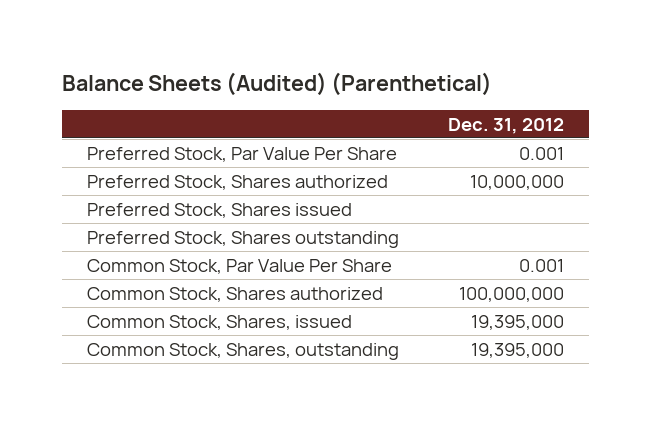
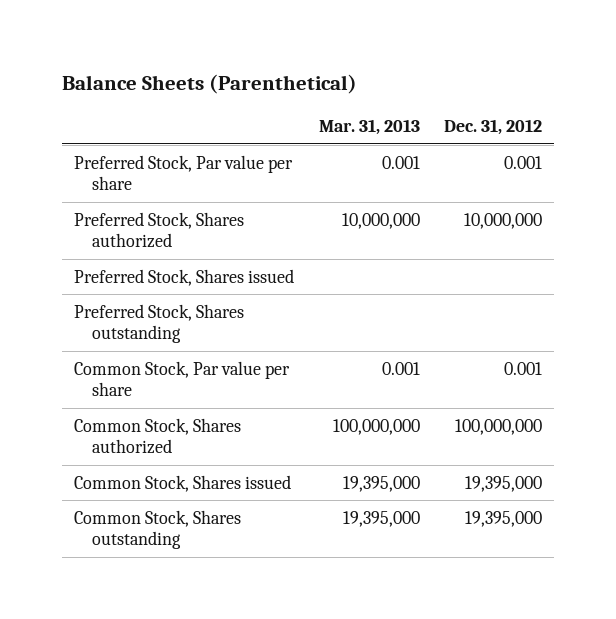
- Balance Sheets (Audited) (Parenthetical)
+ Balance Sheets (Parenthetical)
- | Dec. 31, 2012
+ | Mar. 31, 2013 | Dec. 31, 2012
- Preferred Stock, Par Value Per Share | 0.001
+ Preferred Stock, Par value per share | 0.001 | 0.001
- Common Stock, Par Value Per Share | 0.001
+ Common Stock, Par value per share | 0.001 | 0.001
- Common Stock, Shares, issued | 19,395,000
- Common Stock, Shares, outstanding | 19,395,000
+ Common Stock, Shares issued | 19,395,000 | 19,395,000
+ Common Stock, Shares outstanding | 19,395,000 | 19,395,000

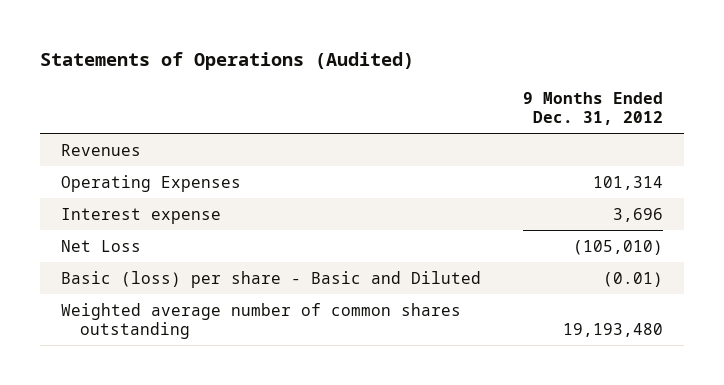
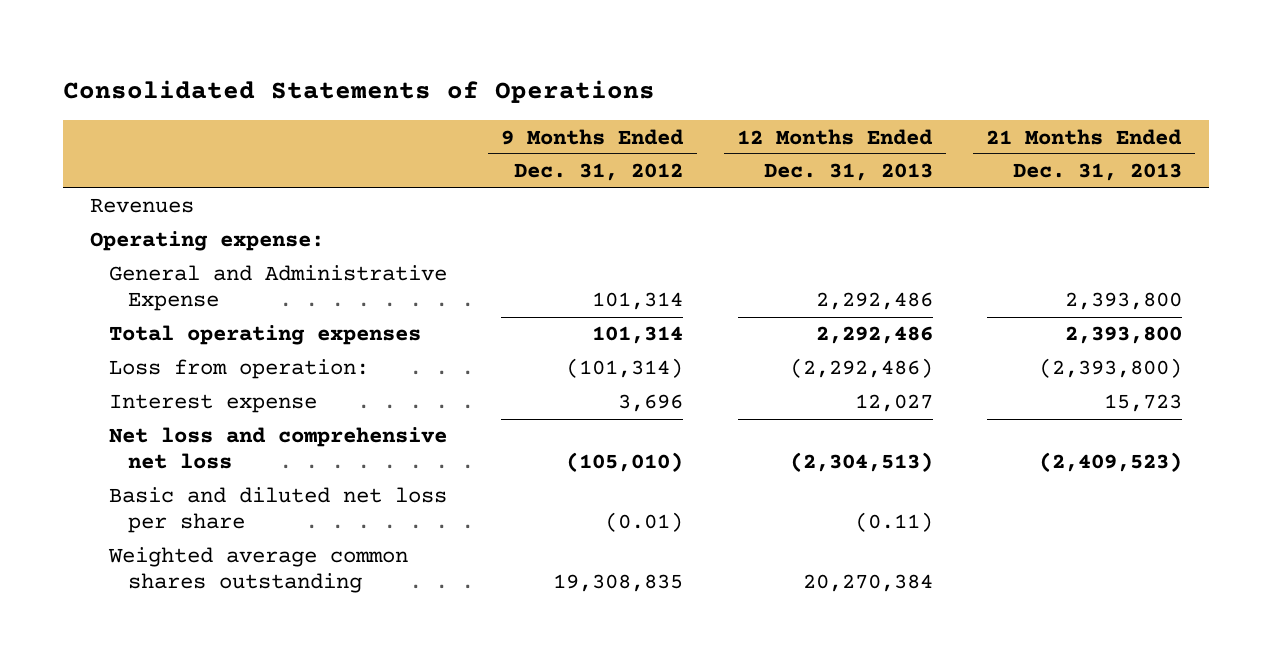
- Statements of Operations (Audited)
+ Consolidated Statements of Operations
- | 9 Months Ended Dec. 31, 2012
+ | 9 Months Ended Dec. 31, 2012 | 12 Months Ended Dec. 31, 2013 | 21 Months Ended Dec. 31, 2013
- Operating Expenses | 101,314
+ Operating expense:
+ General and Administrative Expense | 101,314 | 2,292,486 | 2,393,800
+ Total operating expenses | 101,314 | 2,292,486 | 2,393,800
+ Loss from operation: | (101,314) | (2,292,486) | (2,393,800)
- Net Loss | (105,010)
- Basic (loss) per share - Basic and Diluted | (0.01)
- Weighted average number of common shares outstanding | 19,193,480
+ Net loss and comprehensive net loss | (105,010) | (2,304,513) | (2,409,523)
+ Basic and diluted net loss per share | (0.01) | (0.11) |
+ Weighted average common shares outstanding | 19,308,835 | 20,270,384 |

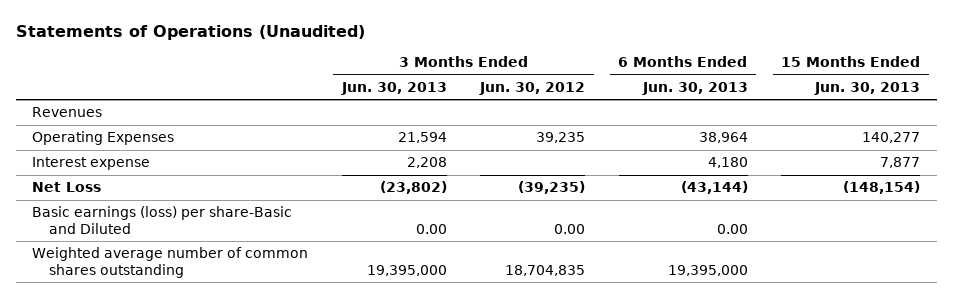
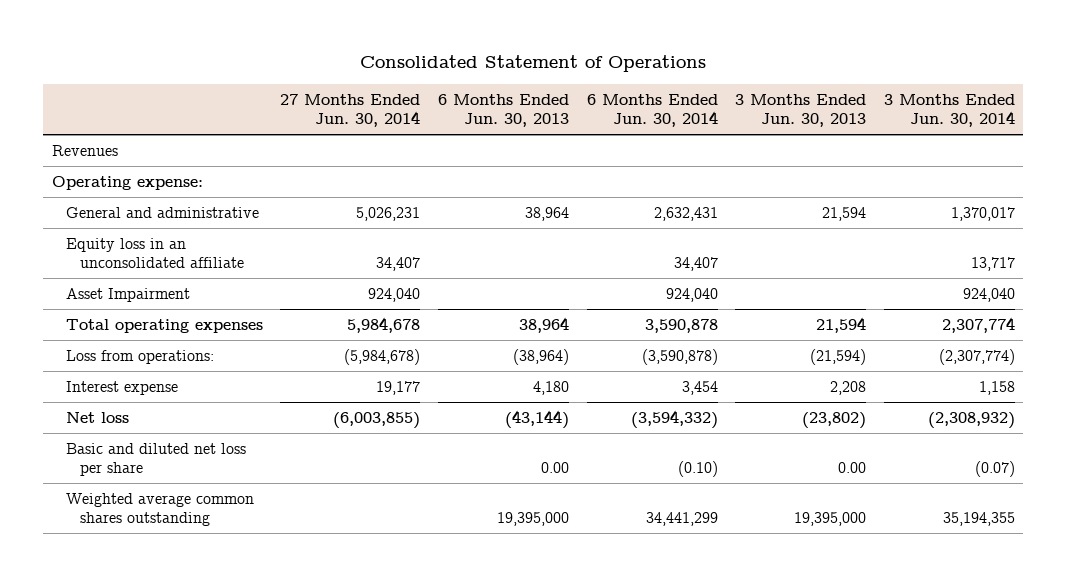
- Statements of Operations (Unaudited)
+ Consolidated Statement of Operations
- | 3 Months Ended Jun. 30, 2013 | 3 Months Ended Jun. 30, 2012 | 6 Months Ended Jun. 30, 2013 | 15 Months Ended Jun. 30, 2013
+ | 27 Months Ended Jun. 30, 2014 | 6 Months Ended Jun. 30, 2013 | 6 Months Ended Jun. 30, 2014 | 3 Months Ended Jun. 30, 2013 | 3 Months Ended Jun. 30, 2014
- Operating Expenses | 21,594 | 39,235 | 38,964 | 140,277
+ Operating expense:
+ General and administrative | 5,026,231 | 38,964 | 2,632,431 | 21,594 | 1,370,017
+ Equity loss in an unconsolidated affiliate | 34,407 | | 34,407 | | 13,717
+ Asset Impairment | 924,040 | | 924,040 | | 924,040
+ Total operating expenses | 5,984,678 | 38,964 | 3,590,878 | 21,594 | 2,307,774
+ Loss from operations: | (5,984,678) | (38,964) | (3,590,878) | (21,594) | (2,307,774)
- Net Loss | (23,802) | (39,235) | (43,144) | (148,154)
- Basic earnings (loss) per share-Basic and Diluted | 0.00 | 0.00 | 0.00 |
- Weighted average number of common shares outstanding | 19,395,000 | 18,704,835 | 19,395,000 |
+ Net loss | (6,003,855) | (43,144) | (3,594,332) | (23,802) | (2,308,932)
+ Basic and diluted net loss per share | | 0.00 | (0.10) | 0.00 | (0.07)
+ Weighted average common shares outstanding | | 19,395,000 | 34,441,299 | 19,395,000 | 35,194,355

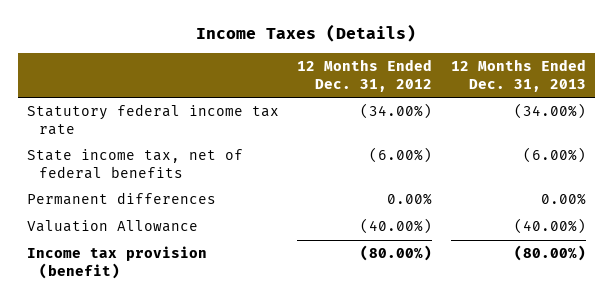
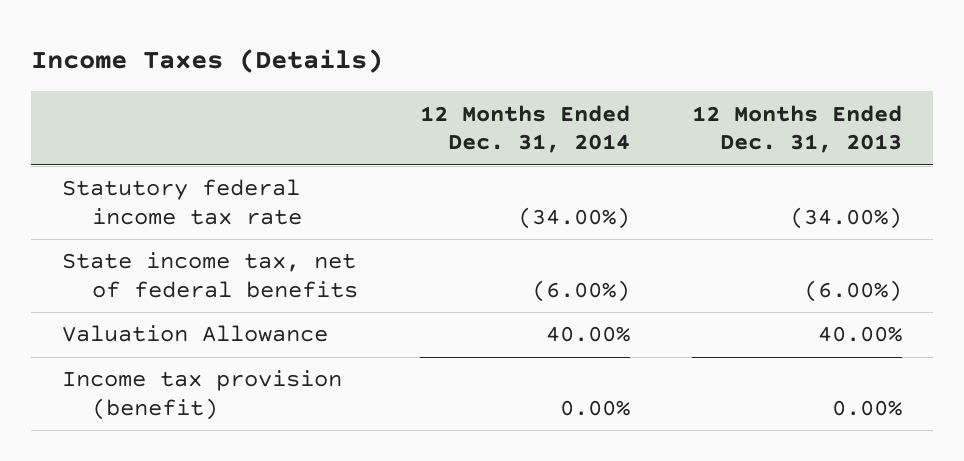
- | 12 Months Ended Dec. 31, 2012 | 12 Months Ended Dec. 31, 2013
+ | 12 Months Ended Dec. 31, 2014 | 12 Months Ended Dec. 31, 2013
- Permanent differences | 0.00% | 0.00%
- Valuation Allowance | (40.00%) | (40.00%)
- Income tax provision (benefit) | (80.00%) | (80.00%)
+ Valuation Allowance | 40.00% | 40.00%
+ Income tax provision (benefit) | 0.00% | 0.00%

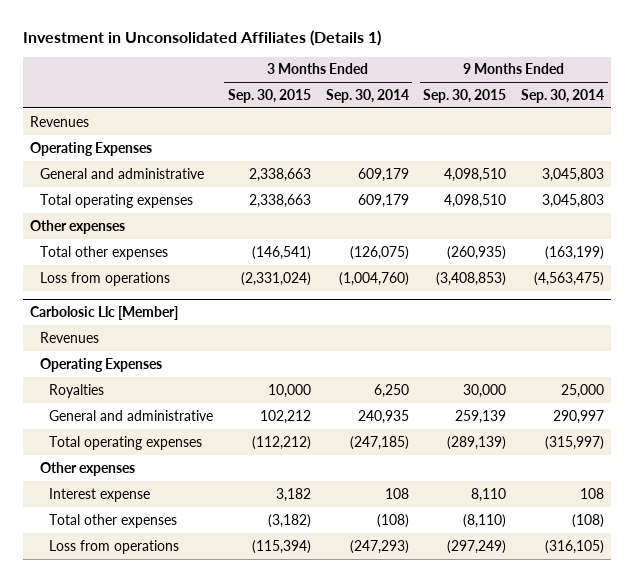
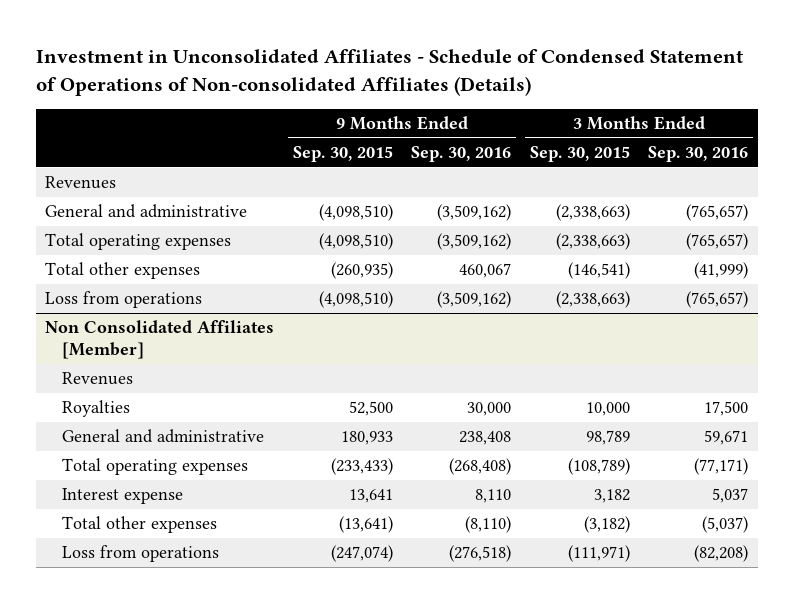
- Investment in Unconsolidated Affiliates (Details 1)
+ Investment in Unconsolidated Affiliates - Schedule of Condensed Statement of Operations of Non-consolidated Affiliates (Details)
- | 3 Months Ended Sep. 30, 2015 | 3 Months Ended Sep. 30, 2014 | 9 Months Ended Sep. 30, 2015 | 9 Months Ended Sep. 30, 2014
+ | 9 Months Ended Sep. 30, 2015 | 9 Months Ended Sep. 30, 2016 | 3 Months Ended Sep. 30, 2015 | 3 Months Ended Sep. 30, 2016
- Operating Expenses
- General and administrative | 2,338,663 | 609,179 | 4,098,510 | 3,045,803
- Total operating expenses | 2,338,663 | 609,179 | 4,098,510 | 3,045,803
- Other expenses
+ General and administrative | (4,098,510) | (3,509,162) | (2,338,663) | (765,657)
+ Total operating expenses | (4,098,510) | (3,509,162) | (2,338,663) | (765,657)
- Loss from operations | (2,331,024) | (1,004,760) | (3,408,853) | (4,563,475)
- Carbolosic Llc [Member]
+ Loss from operations | (4,098,510) | (3,509,162) | (2,338,663) | (765,657)
+ Non Consolidated Affiliates [Member]
- Operating Expenses
- Royalties | 10,000 | 6,250 | 30,000 | 25,000
- General and administrative | 102,212 | 240,935 | 259,139 | 290,997
- Total operating expenses | (112,212) | (247,185) | (289,139) | (315,997)
- Other expenses
- Interest expense | 3,182 | 108 | 8,110 | 108
- Total other expenses | (3,182) | (108) | (8,110) | (108)
- Loss from operations | (115,394) | (247,293) | (297,249) | (316,105)
+ Royalties | 52,500 | 30,000 | 10,000 | 17,500
+ General and administrative | 180,933 | 238,408 | 98,789 | 59,671
+ Total operating expenses | (233,433) | (268,408) | (108,789) | (77,171)
+ Interest expense | 13,641 | 8,110 | 3,182 | 5,037
+ Total other expenses | (13,641) | (8,110) | (3,182) | (5,037)
+ Loss from operations | (247,074) | (276,518) | (111,971) | (82,208)

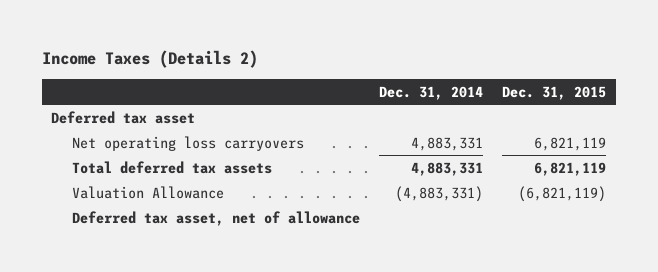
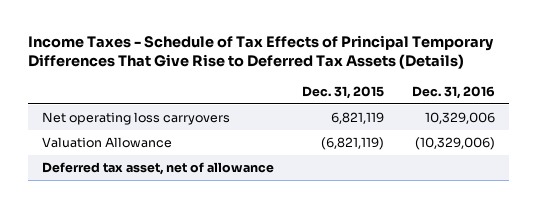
- Income Taxes (Details 2)
+ Income Taxes - Schedule of Tax Effects of Principal Temporary Differences That Give Rise to Deferred Tax Assets (Details)
- | Dec. 31, 2014 | Dec. 31, 2015
+ | Dec. 31, 2015 | Dec. 31, 2016
- Deferred tax asset
- Total deferred tax assets | 4,883,331 | 6,821,119

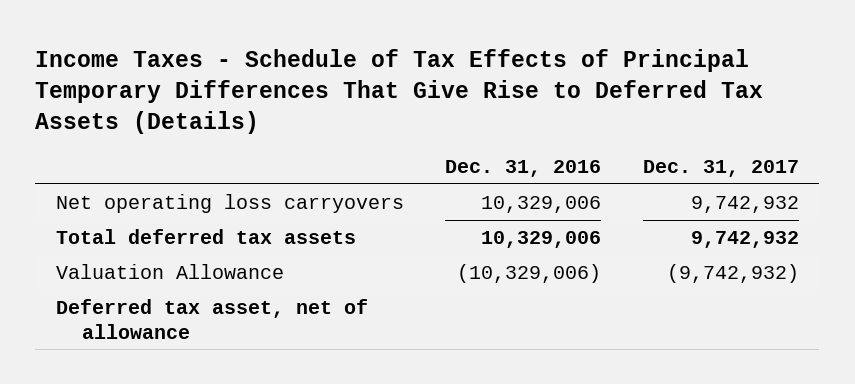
- | Dec. 31, 2015 | Dec. 31, 2016
+ | Dec. 31, 2016 | Dec. 31, 2017
+ Total deferred tax assets | 10,329,006 | 9,742,932

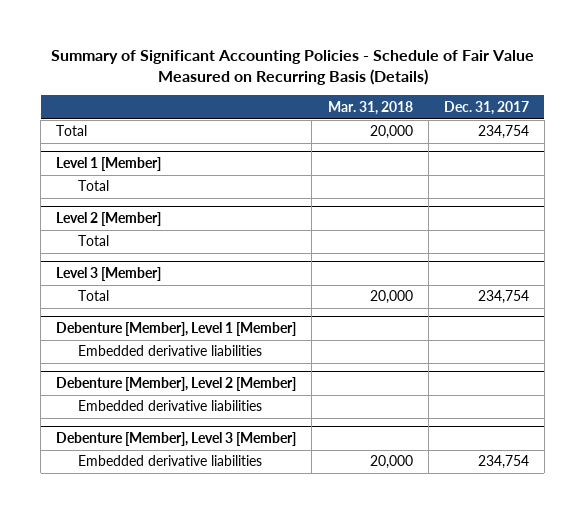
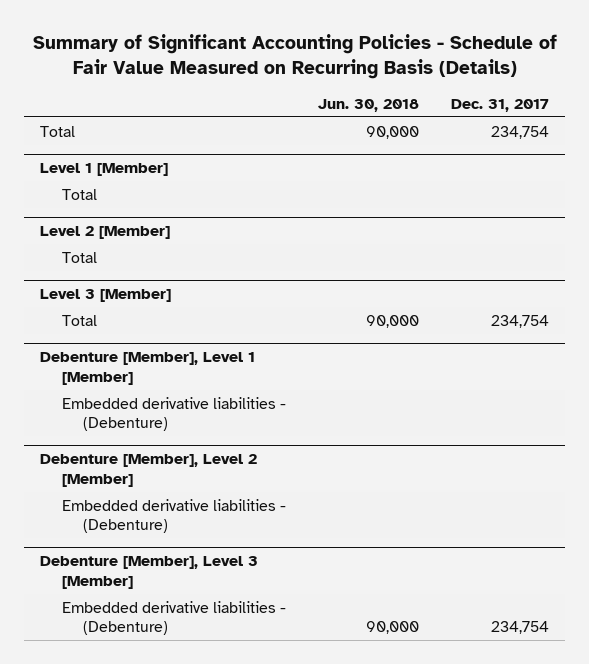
- | Mar. 31, 2018 | Dec. 31, 2017
+ | Jun. 30, 2018 | Dec. 31, 2017
@ Debenture [Member], Level 1 [Member]
- Embedded derivative liabilities
+ Embedded derivative liabilities - (Debenture)
@ Debenture [Member], Level 2 [Member]
- Embedded derivative liabilities
+ Embedded derivative liabilities - (Debenture)
@ Debenture [Member], Level 3 [Member]
- Embedded derivative liabilities | 20,000 | 234,754
+ Embedded derivative liabilities - (Debenture) | 90,000 | 234,754

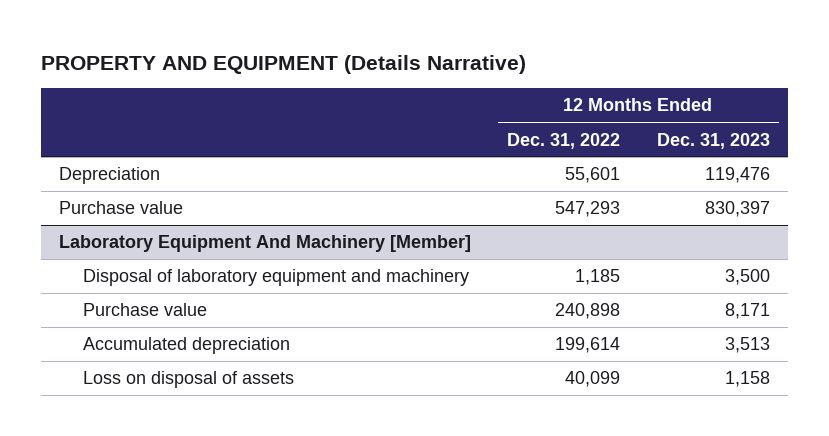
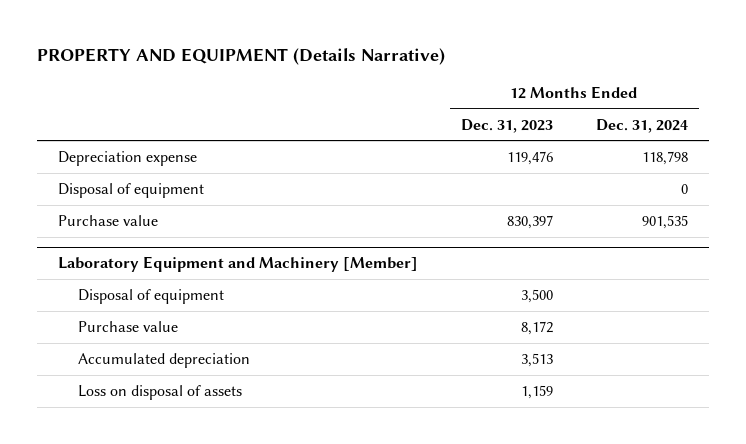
- | 12 Months Ended Dec. 31, 2022 | 12 Months Ended Dec. 31, 2023
+ | 12 Months Ended Dec. 31, 2023 | 12 Months Ended Dec. 31, 2024
- Depreciation | 55,601 | 119,476
+ Depreciation expense | 119,476 | 118,798
+ Disposal of equipment | | 0
- Laboratory Equipment And Machinery [Member]
- Disposal of laboratory equipment and machinery | 1,185 | 3,500
- Purchase value | 240,898 | 8,171
+ Laboratory Equipment and Machinery [Member]
+ Disposal of equipment | 3,500 |
+ Purchase value | 8,172 |
- Loss on disposal of assets | 40,099 | 1,158
+ Loss on disposal of assets | 1,159 |

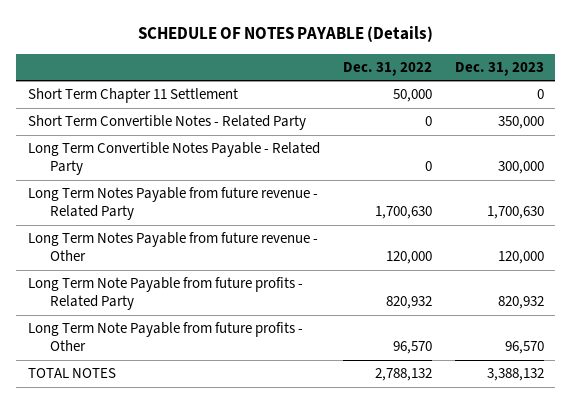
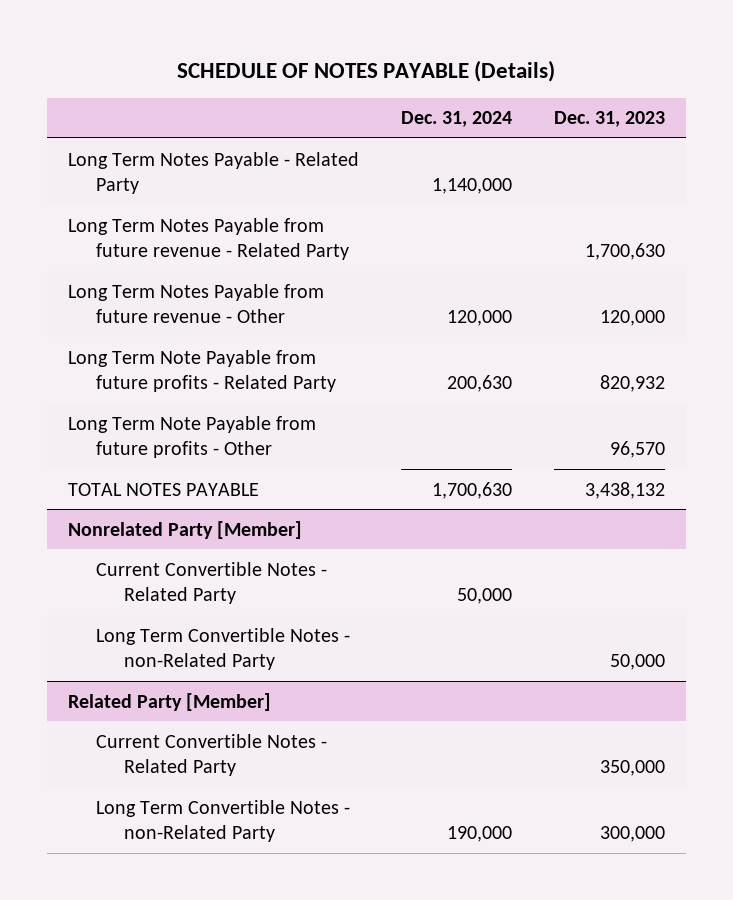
- | Dec. 31, 2022 | Dec. 31, 2023
+ | Dec. 31, 2024 | Dec. 31, 2023
- Short Term Chapter 11 Settlement | 50,000 | 0
- Short Term Convertible Notes - Related Party | 0 | 350,000
- Long Term Convertible Notes Payable - Related Party | 0 | 300,000
+ Long Term Notes Payable - Related Party | 1,140,000 |
- TOTAL NOTES | 2,788,132 | 3,388,132
+ TOTAL NOTES PAYABLE | 1,700,630 | 3,438,132
+ Nonrelated Party [Member]
+ Current Convertible Notes - Related Party | 50,000 |
+ Long Term Convertible Notes - non-Related Party | | 50,000
+ Related Party [Member]
+ Current Convertible Notes - Related Party | | 350,000
+ Long Term Convertible Notes - non-Related Party | 190,000 | 300,000

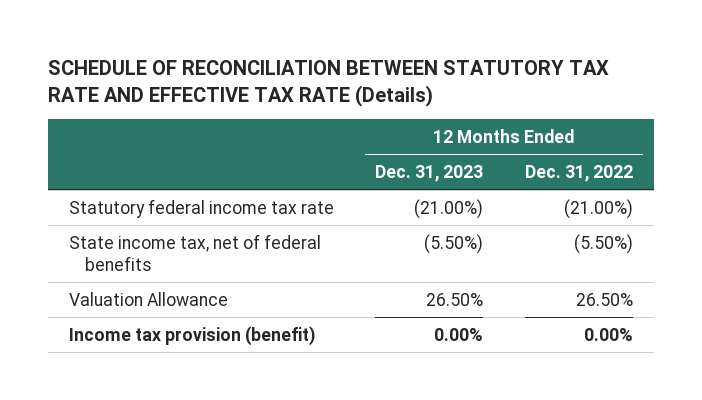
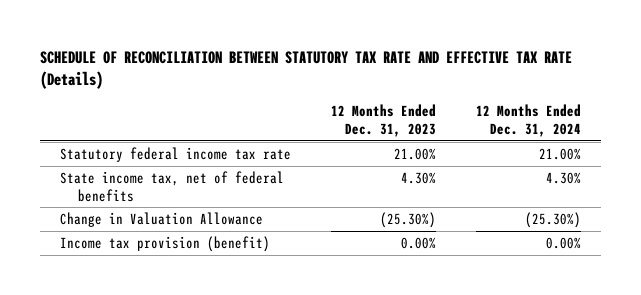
- | 12 Months Ended Dec. 31, 2023 | 12 Months Ended Dec. 31, 2022
+ | 12 Months Ended Dec. 31, 2023 | 12 Months Ended Dec. 31, 2024
- Statutory federal income tax rate | (21.00%) | (21.00%)
- State income tax, net of federal benefits | (5.50%) | (5.50%)
- Valuation Allowance | 26.50% | 26.50%
+ Statutory federal income tax rate | 21.00% | 21.00%
+ State income tax, net of federal benefits | 4.30% | 4.30%
+ Change in Valuation Allowance | (25.30%) | (25.30%)

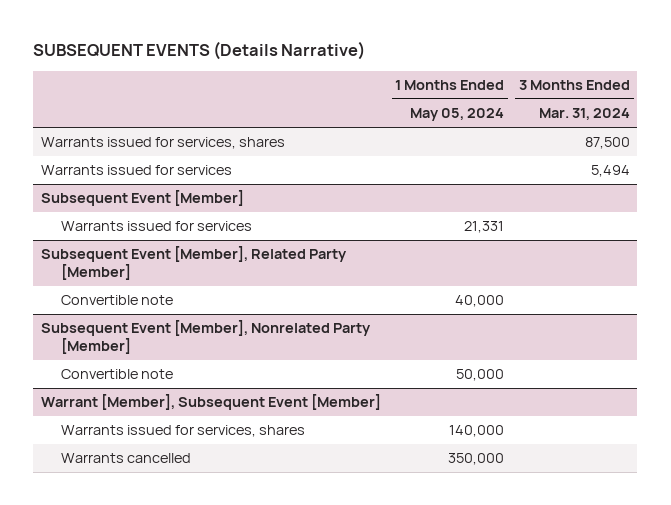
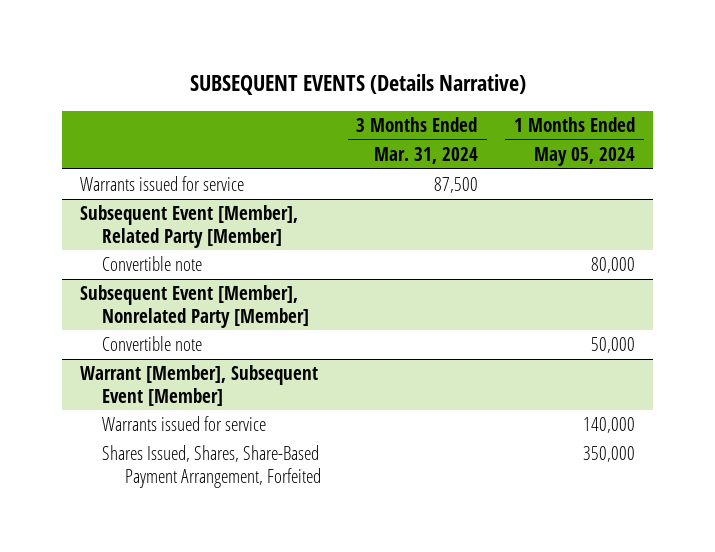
- | 1 Months Ended May 05, 2024 | 3 Months Ended Mar. 31, 2024
+ | 3 Months Ended Mar. 31, 2024 | 1 Months Ended May 05, 2024
- Warrants issued for services, shares | | 87,500
- Warrants issued for services | | 5,494
- Subsequent Event [Member]
- Warrants issued for services | 21,331 |
+ Warrants issued for service | 87,500 |
@ Subsequent Event [Member], Related Party [Member]
- Convertible note | 40,000 |
+ Convertible note | | 80,000
@ Warrant [Member], Subsequent Event [Member]
- Warrants issued for services, shares | 140,000 |
- Warrants cancelled | 350,000 |
+ Warrants issued for service | | 140,000
+ Shares Issued, Shares, Share-Based Payment Arrangement, Forfeited | | 350,000

